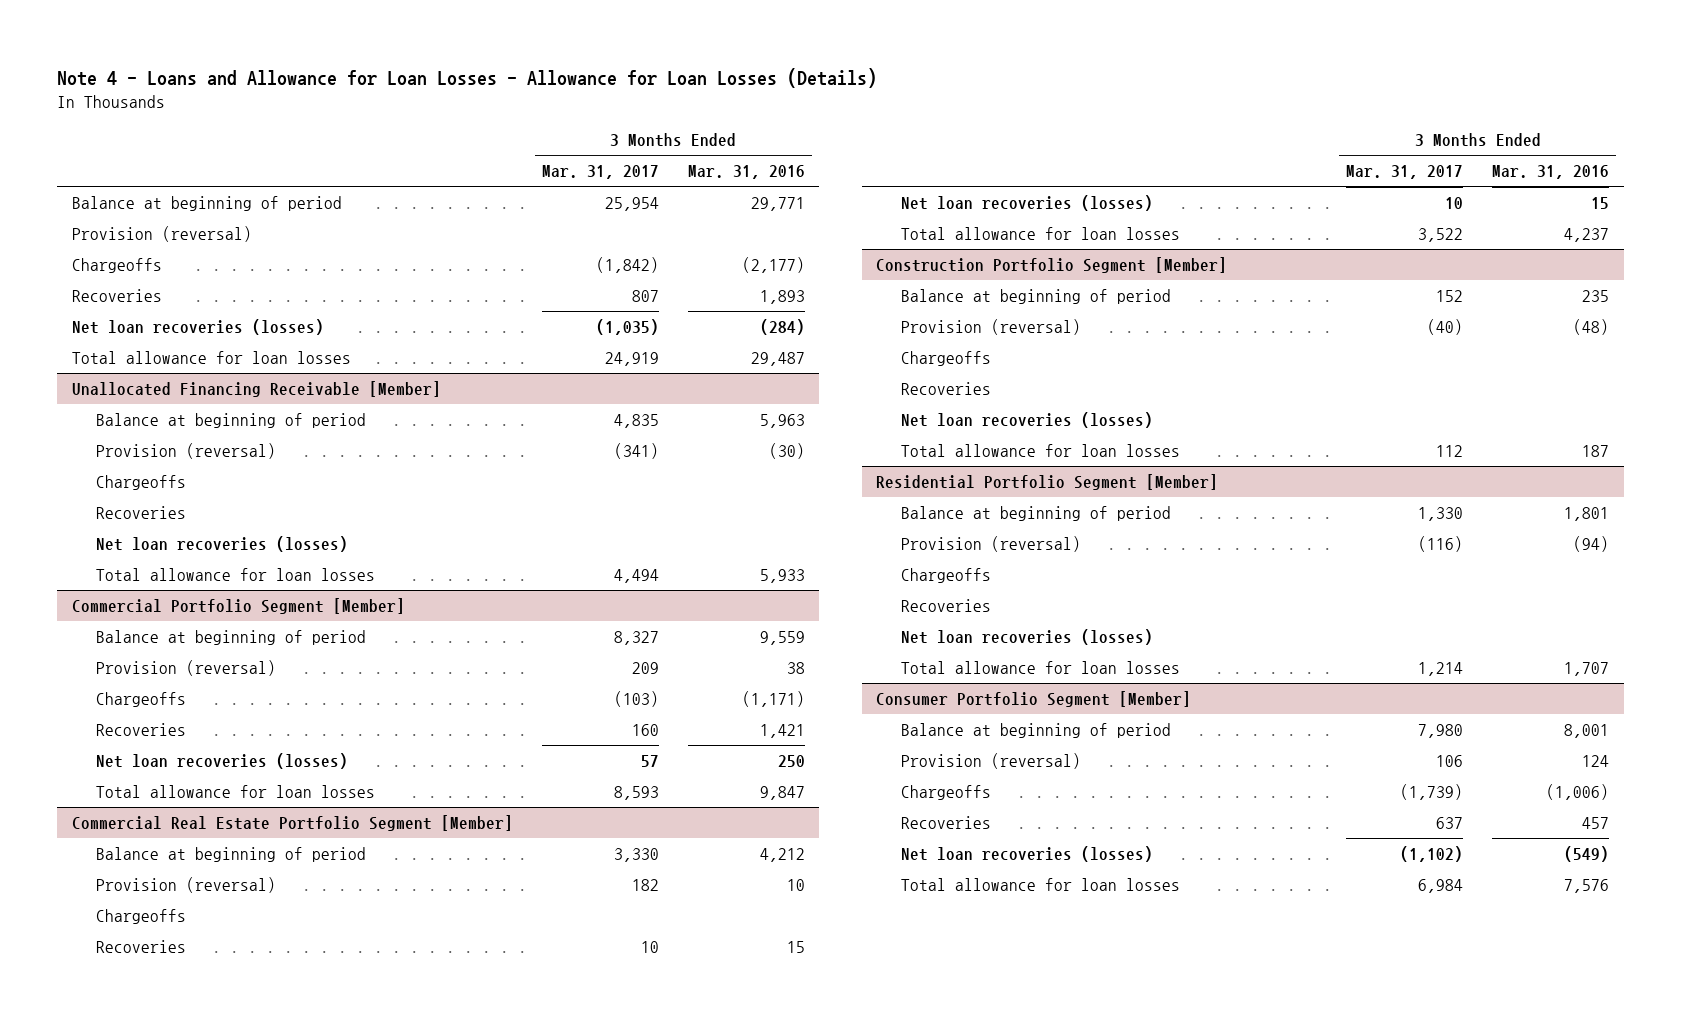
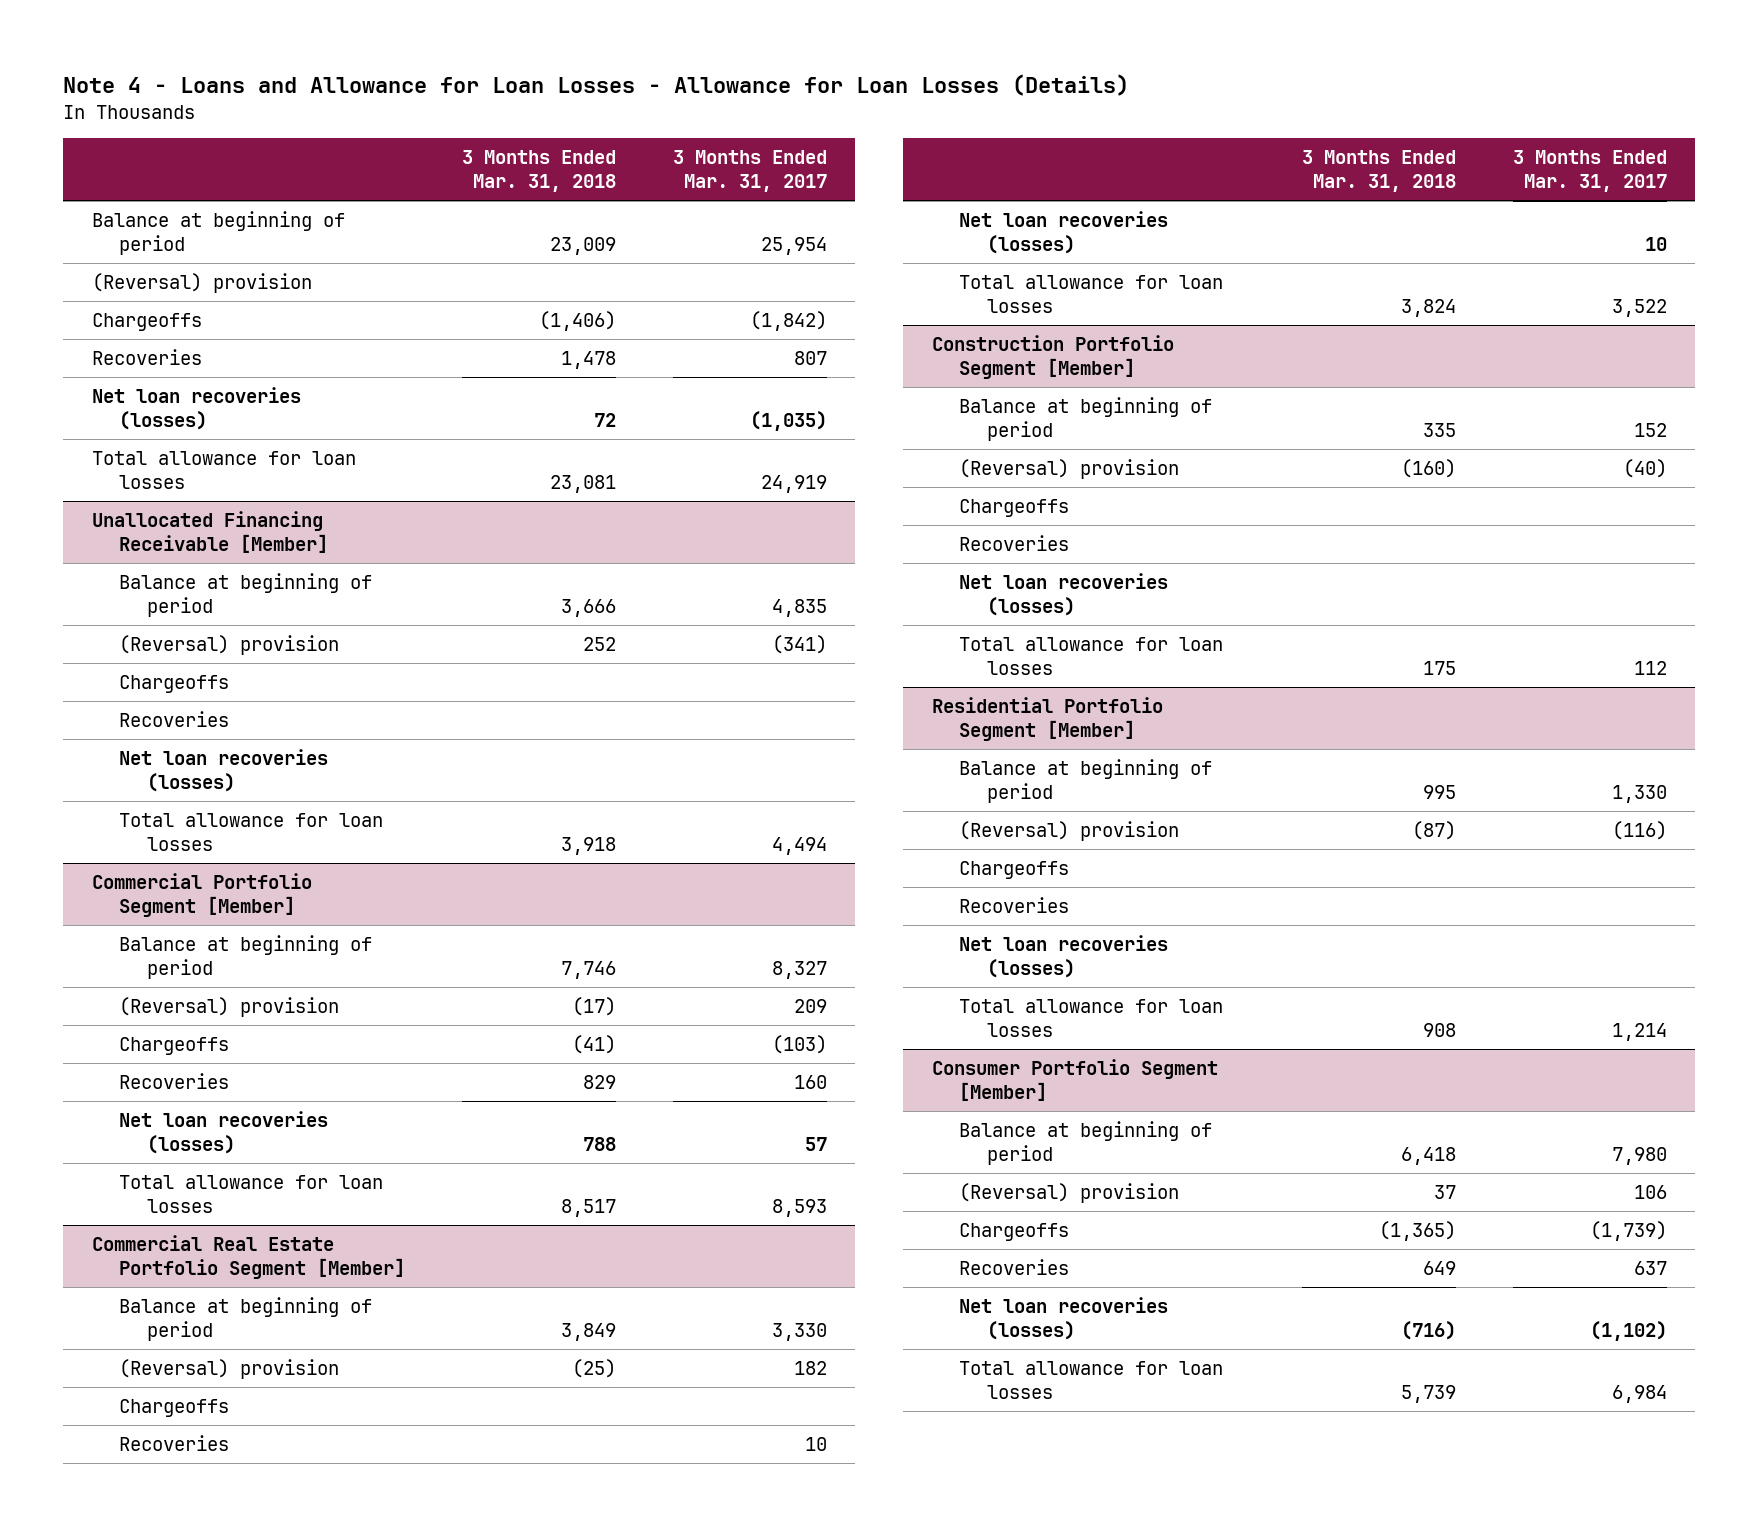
- | 3 Months Ended Mar. 31, 2017 | 3 Months Ended Mar. 31, 2016
+ | 3 Months Ended Mar. 31, 2018 | 3 Months Ended Mar. 31, 2017
- Provision (reversal)
+ (Reversal) provision
@ Unallocated Financing Receivable [Member]
- Provision (reversal) | (341) | (30)
+ (Reversal) provision | 252 | (341)
@ Commercial Portfolio Segment [Member]
- Provision (reversal) | 209 | 38
+ (Reversal) provision | (17) | 209
@ Commercial Real Estate Portfolio Segment [Member]
- Provision (reversal) | 182 | 10
+ (Reversal) provision | (25) | 182
@ Construction Portfolio Segment [Member]
- Provision (reversal) | (40) | (48)
+ (Reversal) provision | (160) | (40)
@ Residential Portfolio Segment [Member]
- Provision (reversal) | (116) | (94)
+ (Reversal) provision | (87) | (116)
@ Consumer Portfolio Segment [Member]
- Provision (reversal) | 106 | 124
+ (Reversal) provision | 37 | 106

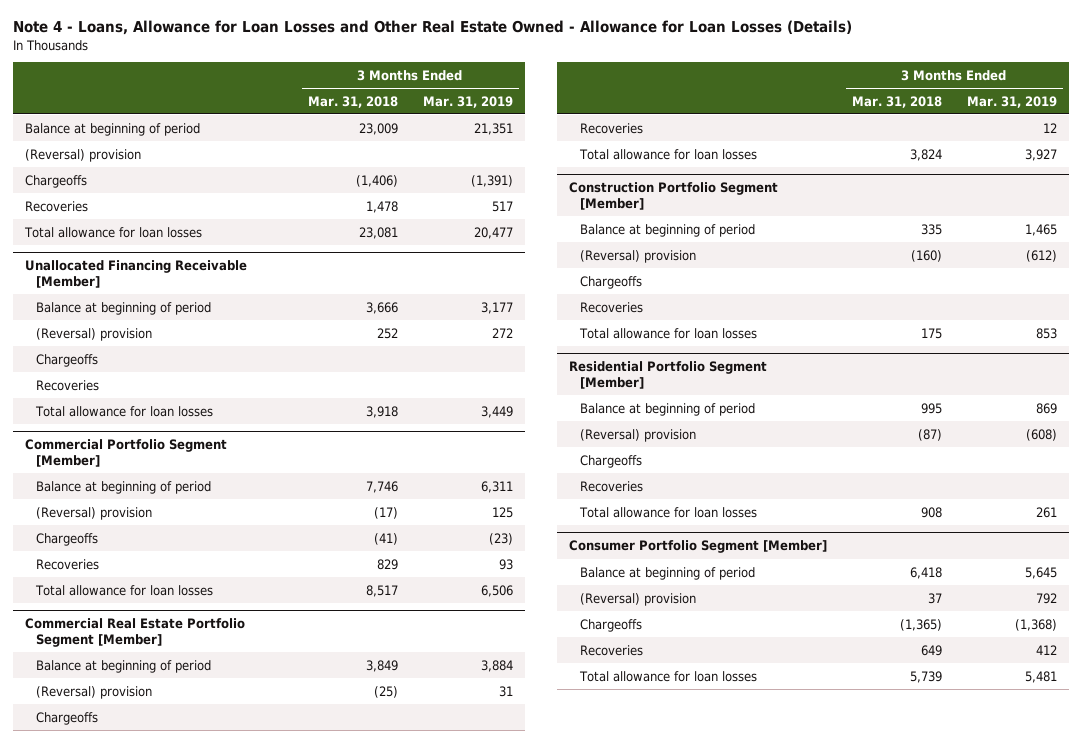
- Note 4 - Loans and Allowance for Loan Losses - Allowance for Loan Losses (Details)
+ Note 4 - Loans, Allowance for Loan Losses and Other Real Estate Owned - Allowance for Loan Losses (Details)
- | 3 Months Ended Mar. 31, 2018 | 3 Months Ended Mar. 31, 2017
+ | 3 Months Ended Mar. 31, 2018 | 3 Months Ended Mar. 31, 2019
- Net loan recoveries (losses) | 72 | (1,035)
@ Unallocated Financing Receivable [Member]
- Net loan recoveries (losses)
@ Commercial Portfolio Segment [Member]
- Net loan recoveries (losses) | 788 | 57
@ Commercial Real Estate Portfolio Segment [Member]
- Net loan recoveries (losses) | | 10
@ Construction Portfolio Segment [Member]
- Net loan recoveries (losses)
@ Residential Portfolio Segment [Member]
- Net loan recoveries (losses)
@ Consumer Portfolio Segment [Member]
- Net loan recoveries (losses) | (716) | (1,102)

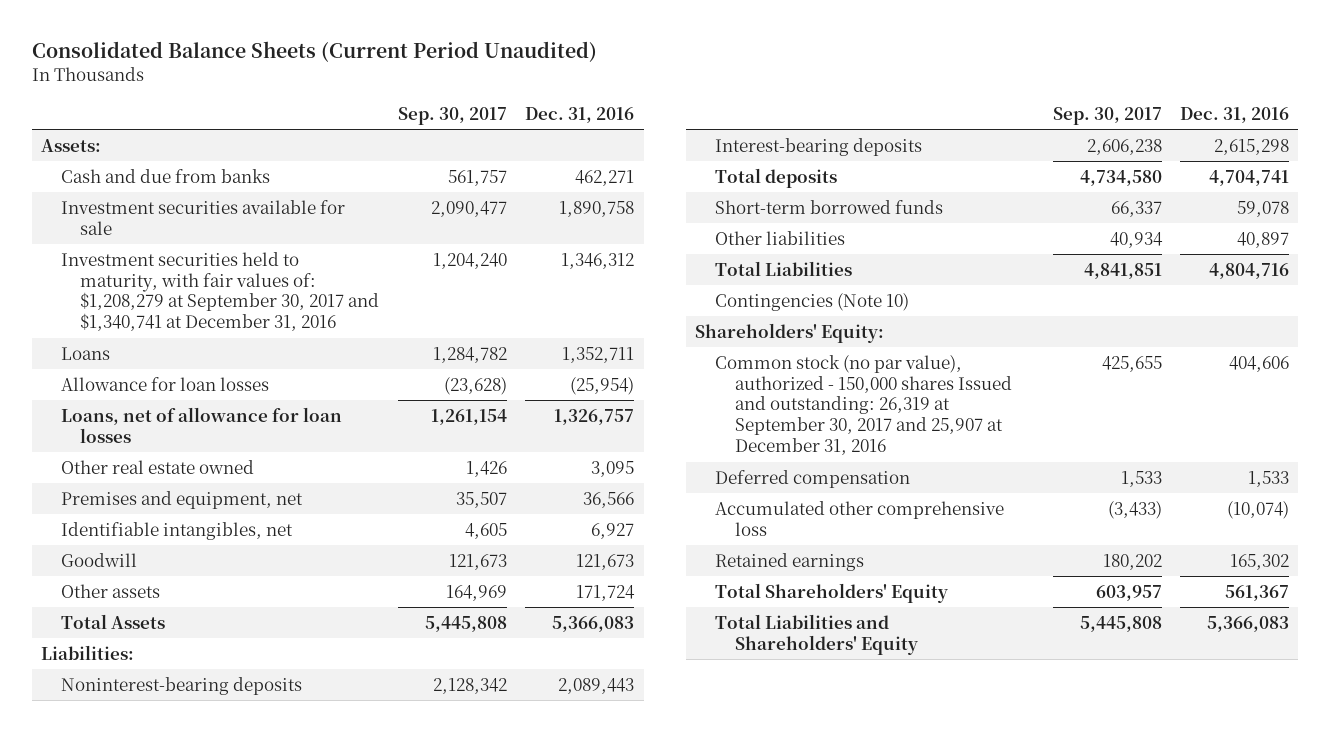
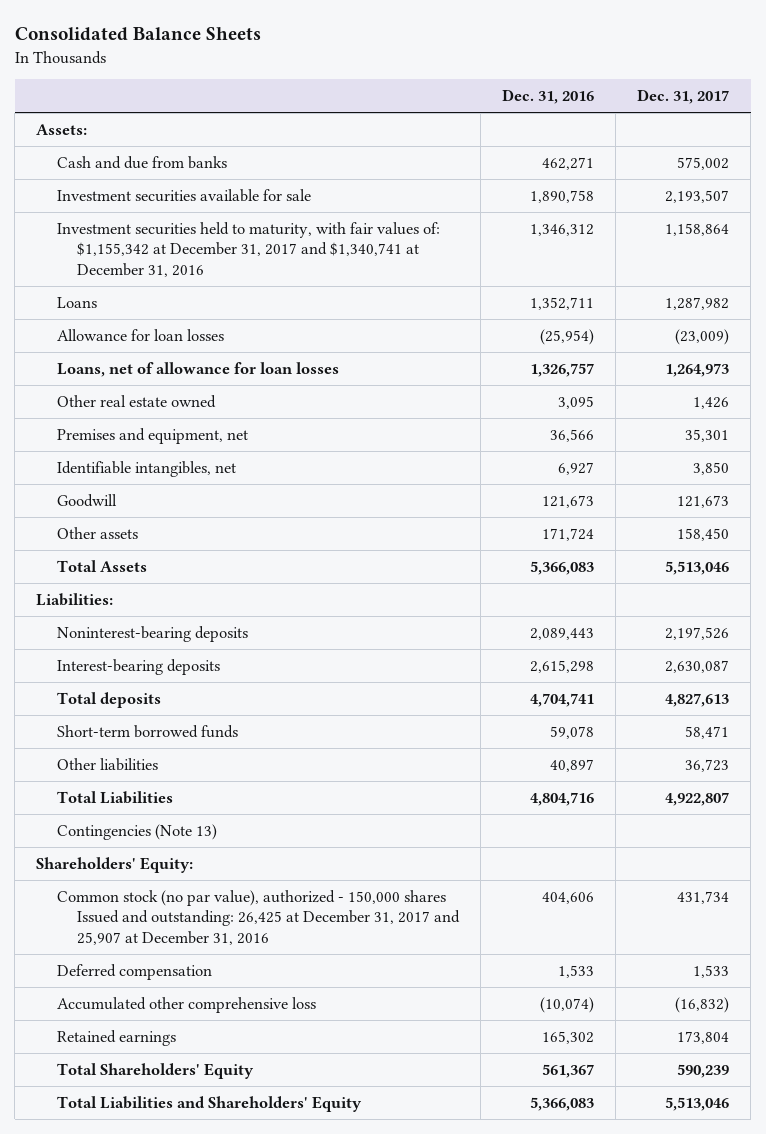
- Consolidated Balance Sheets (Current Period Unaudited)
+ Consolidated Balance Sheets
- | Sep. 30, 2017 | Dec. 31, 2016
+ | Dec. 31, 2016 | Dec. 31, 2017
- Investment securities held to maturity, with fair values of: $1,208,279 at September 30, 2017 and $1,340,741 at December 31, 2016 | 1,204,240 | 1,346,312
+ Investment securities held to maturity, with fair values of: $1,155,342 at December 31, 2017 and $1,340,741 at December 31, 2016 | 1,346,312 | 1,158,864
- Contingencies (Note 10)
+ Contingencies (Note 13)
- Common stock (no par value), authorized - 150,000 shares Issued and outstanding: 26,319 at September 30, 2017 and 25,907 at December 31, 2016 | 425,655 | 404,606
+ Common stock (no par value), authorized - 150,000 shares Issued and outstanding: 26,425 at December 31, 2017 and 25,907 at December 31, 2016 | 404,606 | 431,734

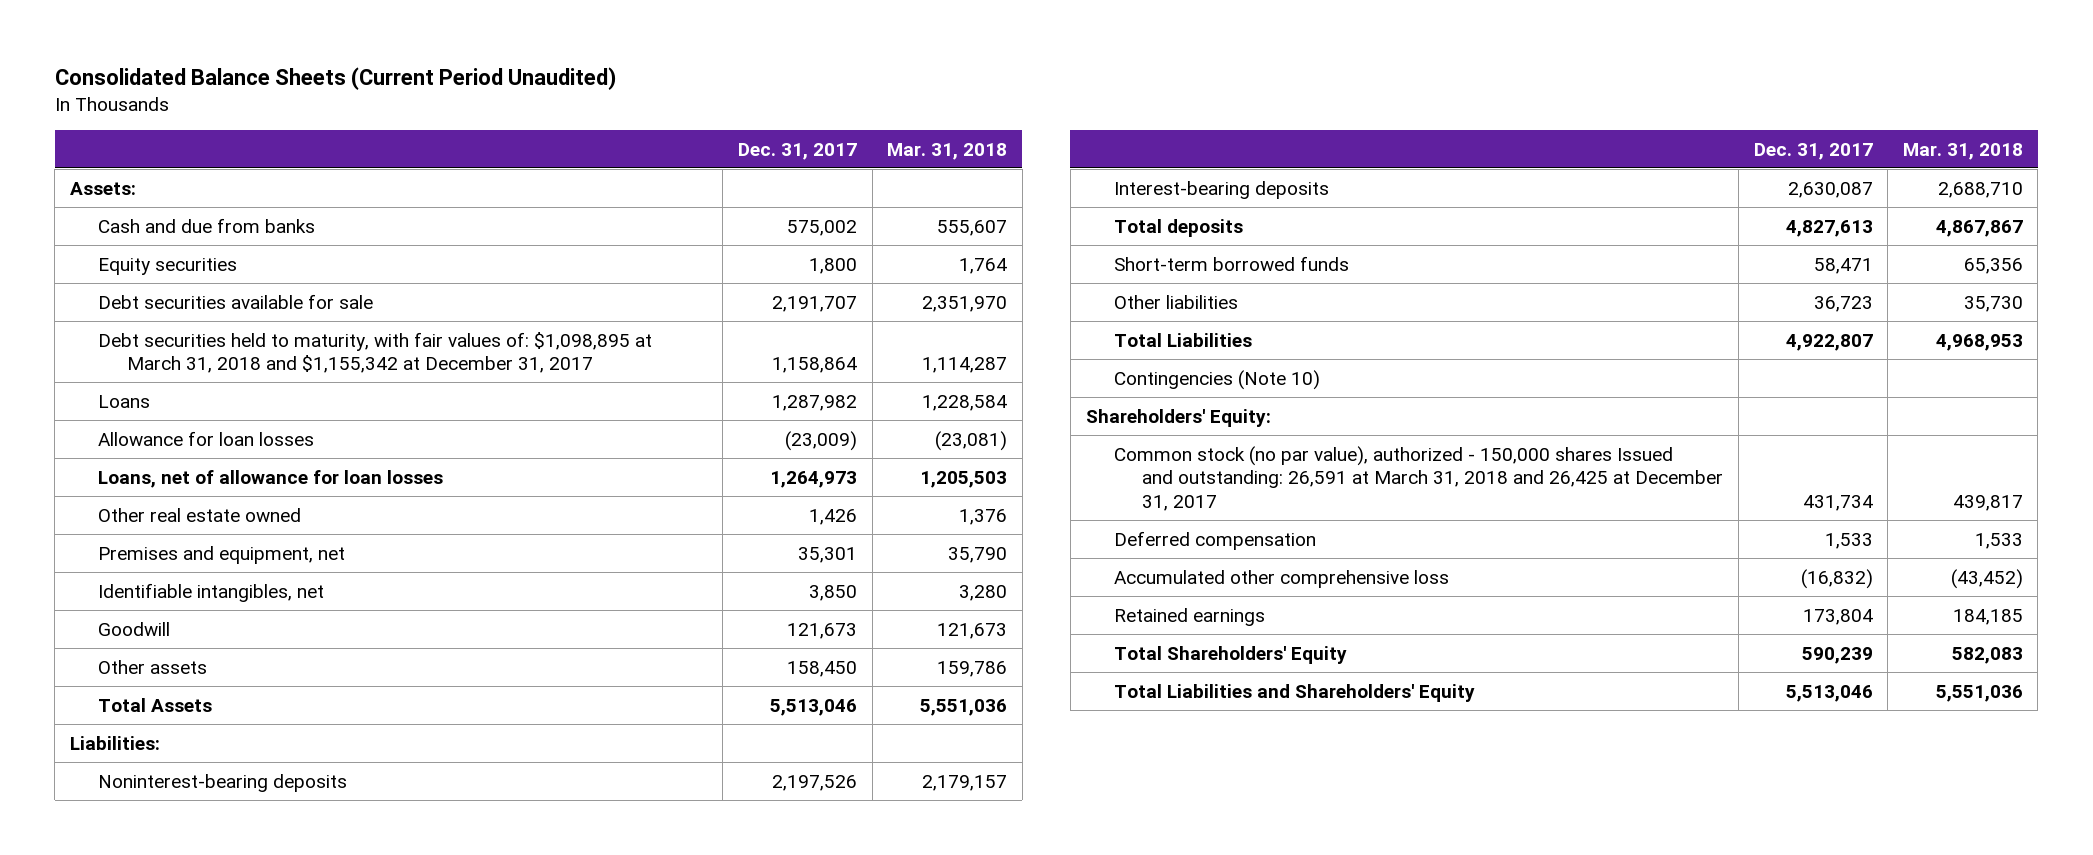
- Consolidated Balance Sheets
+ Consolidated Balance Sheets (Current Period Unaudited)
- | Dec. 31, 2016 | Dec. 31, 2017
+ | Dec. 31, 2017 | Mar. 31, 2018
- Investment securities available for sale | 1,890,758 | 2,193,507
- Investment securities held to maturity, with fair values of: $1,155,342 at December 31, 2017 and $1,340,741 at December 31, 2016 | 1,346,312 | 1,158,864
+ Equity securities | 1,800 | 1,764
+ Debt securities available for sale | 2,191,707 | 2,351,970
+ Debt securities held to maturity, with fair values of: $1,098,895 at March 31, 2018 and $1,155,342 at December 31, 2017 | 1,158,864 | 1,114,287
- Contingencies (Note 13)
+ Contingencies (Note 10)
- Common stock (no par value), authorized - 150,000 shares Issued and outstanding: 26,425 at December 31, 2017 and 25,907 at December 31, 2016 | 404,606 | 431,734
+ Common stock (no par value), authorized - 150,000 shares Issued and outstanding: 26,591 at March 31, 2018 and 26,425 at December 31, 2017 | 431,734 | 439,817

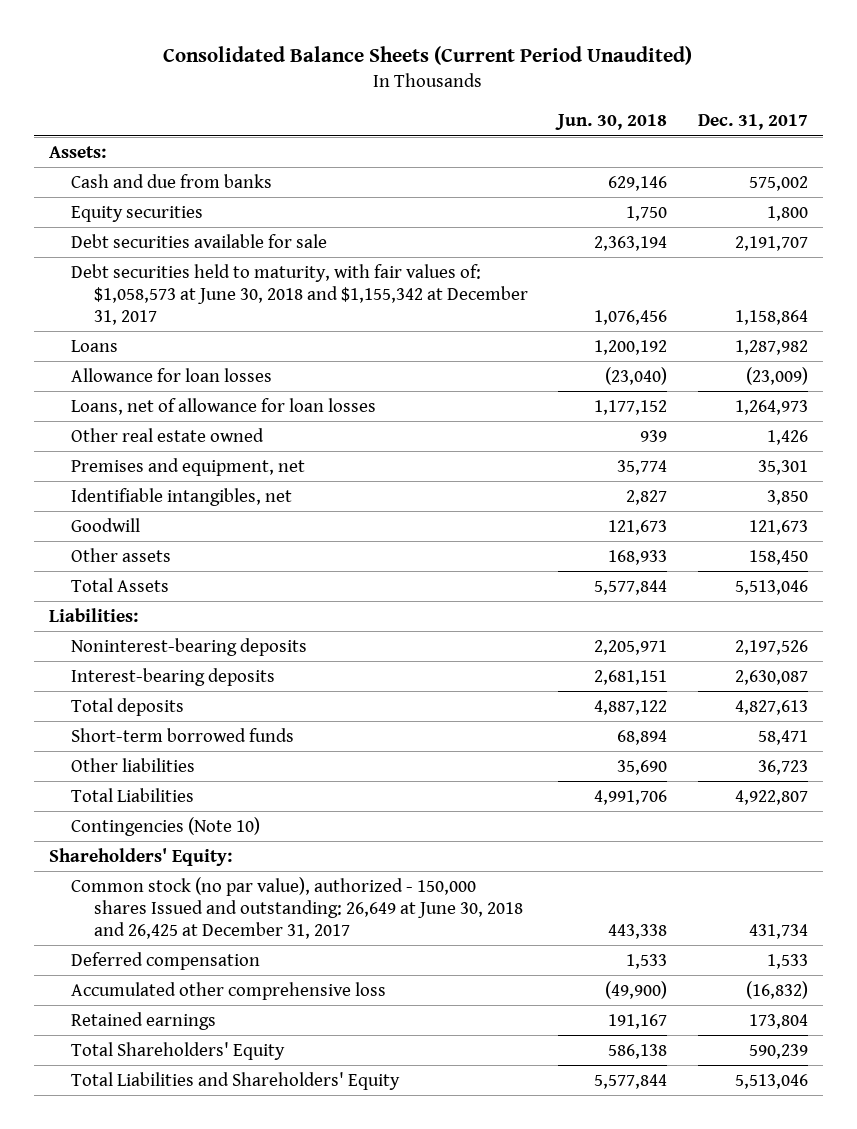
- | Dec. 31, 2017 | Mar. 31, 2018
+ | Jun. 30, 2018 | Dec. 31, 2017
- Debt securities held to maturity, with fair values of: $1,098,895 at March 31, 2018 and $1,155,342 at December 31, 2017 | 1,158,864 | 1,114,287
+ Debt securities held to maturity, with fair values of: $1,058,573 at June 30, 2018 and $1,155,342 at December 31, 2017 | 1,076,456 | 1,158,864
- Common stock (no par value), authorized - 150,000 shares Issued and outstanding: 26,591 at March 31, 2018 and 26,425 at December 31, 2017 | 431,734 | 439,817
+ Common stock (no par value), authorized - 150,000 shares Issued and outstanding: 26,649 at June 30, 2018 and 26,425 at December 31, 2017 | 443,338 | 431,734

